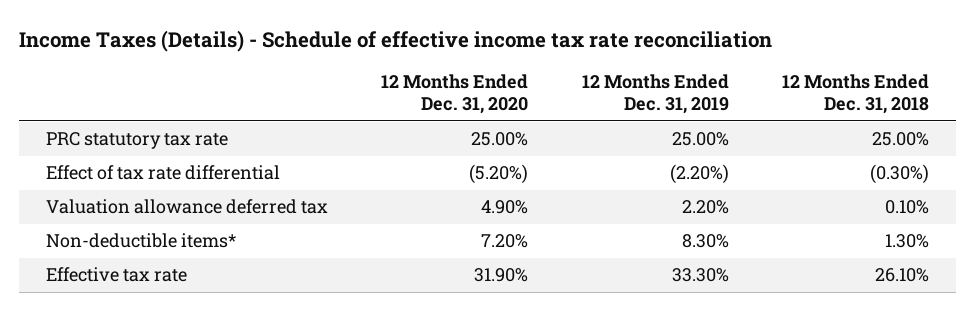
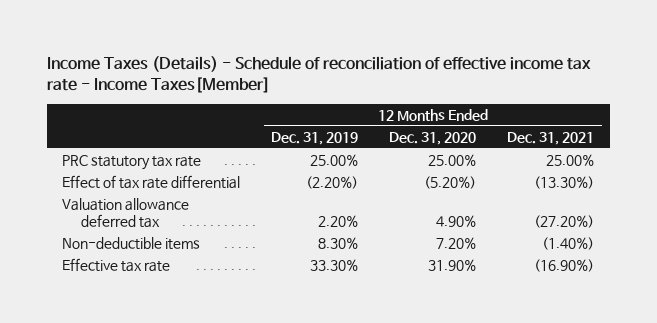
- Income Taxes (Details) - Schedule of effective income tax rate reconciliation
+ Income Taxes (Details) - Schedule of reconciliation of effective income tax rate - Income Taxes[Member]
- | 12 Months Ended Dec. 31, 2020 | 12 Months Ended Dec. 31, 2019 | 12 Months Ended Dec. 31, 2018
+ | 12 Months Ended Dec. 31, 2019 | 12 Months Ended Dec. 31, 2020 | 12 Months Ended Dec. 31, 2021
- Non-deductible items* | 7.20% | 8.30% | 1.30%
+ Non-deductible items | 8.30% | 7.20% | (1.40%)

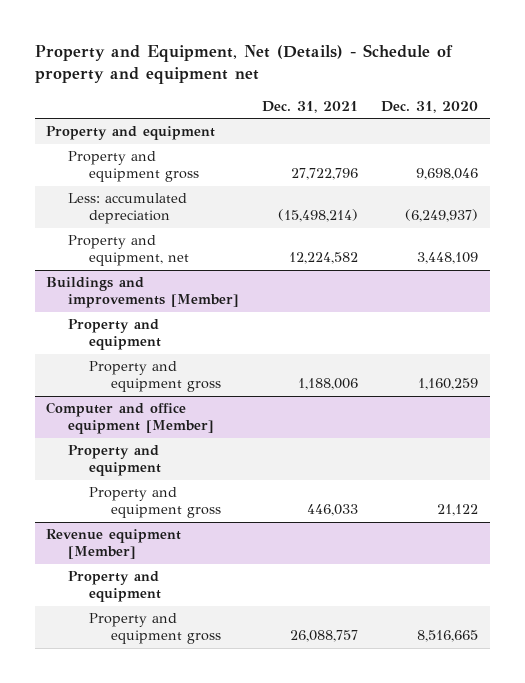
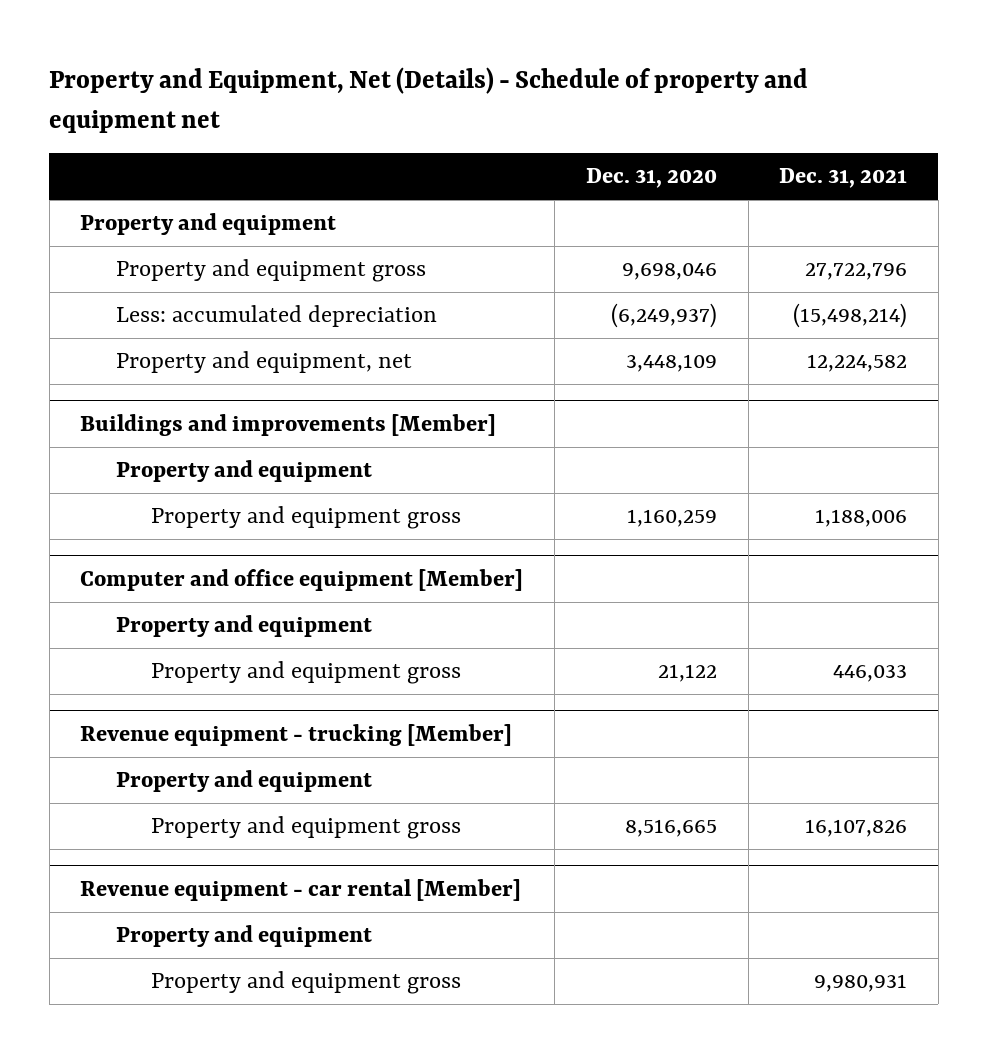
- | Dec. 31, 2021 | Dec. 31, 2020
+ | Dec. 31, 2020 | Dec. 31, 2021
- Revenue equipment [Member]
+ Revenue equipment - trucking [Member]
- Property and equipment gross | 26,088,757 | 8,516,665
+ Property and equipment gross | 8,516,665 | 16,107,826
+ Revenue equipment - car rental [Member]
+ Property and equipment
+ Property and equipment gross | | 9,980,931

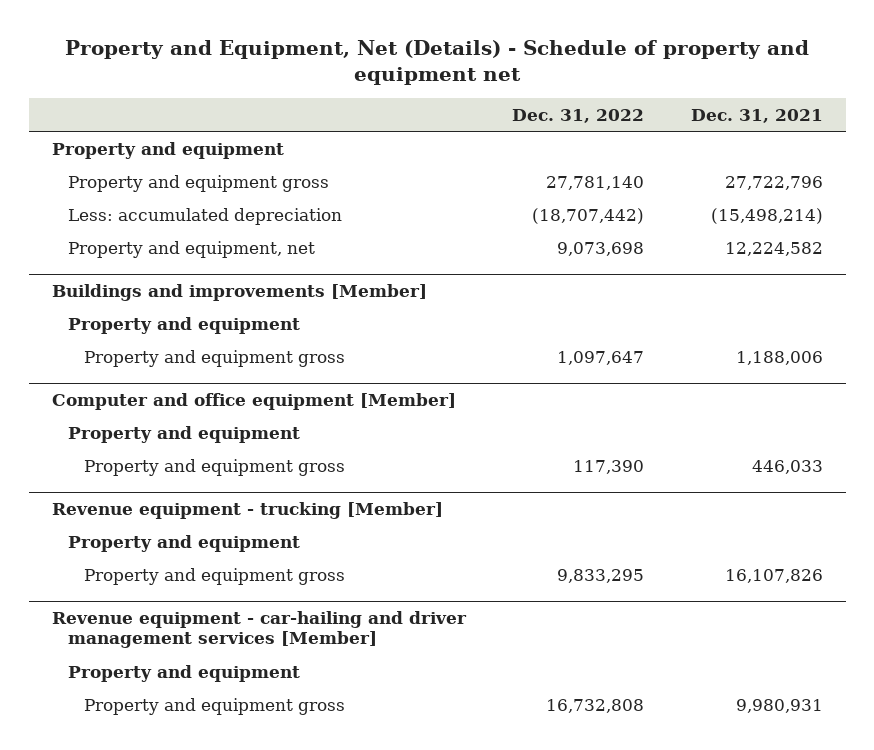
- | Dec. 31, 2020 | Dec. 31, 2021
+ | Dec. 31, 2022 | Dec. 31, 2021
- Revenue equipment - car rental [Member]
+ Revenue equipment - car-hailing and driver management services [Member]

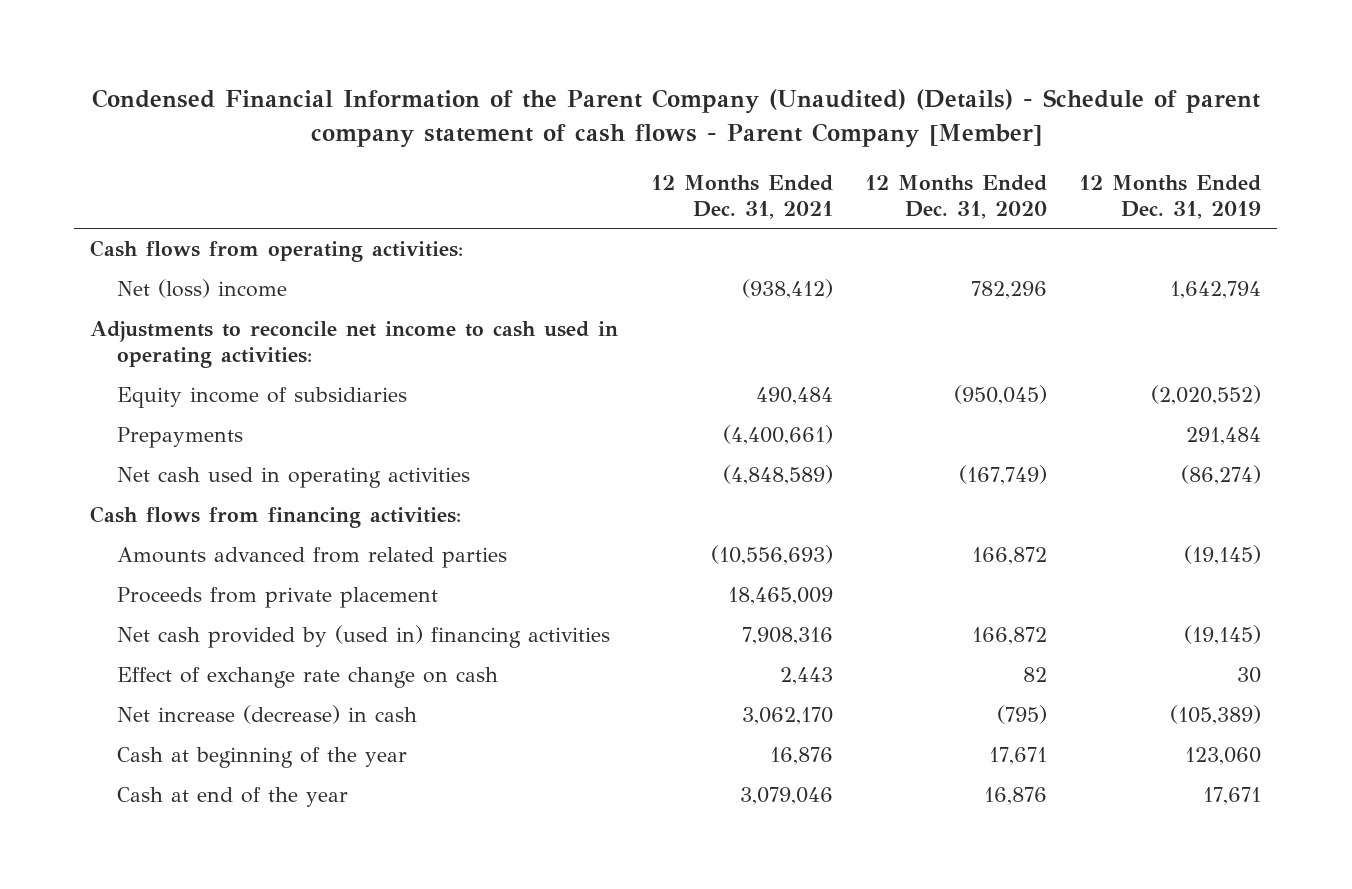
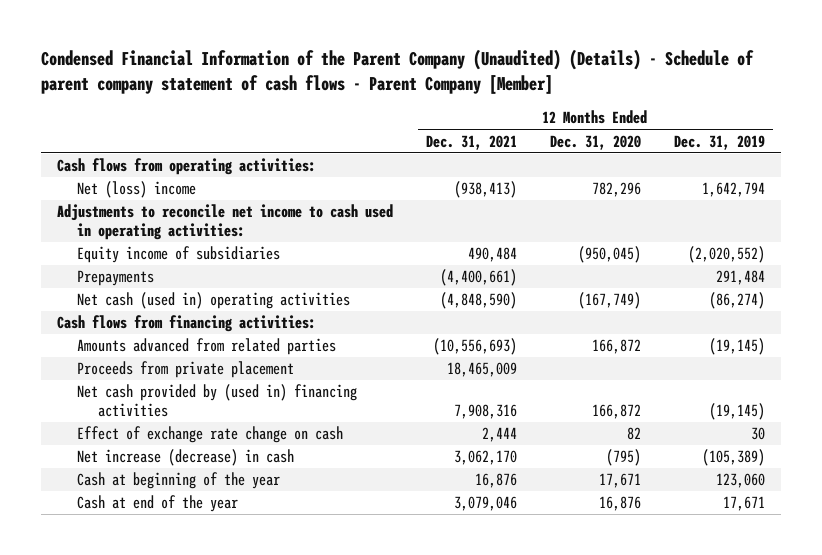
- Net (loss) income | (938,412) | 782,296 | 1,642,794
+ Net (loss) income | (938,413) | 782,296 | 1,642,794
- Net cash used in operating activities | (4,848,589) | (167,749) | (86,274)
+ Net cash (used in) operating activities | (4,848,590) | (167,749) | (86,274)
- Effect of exchange rate change on cash | 2,443 | 82 | 30
+ Effect of exchange rate change on cash | 2,444 | 82 | 30

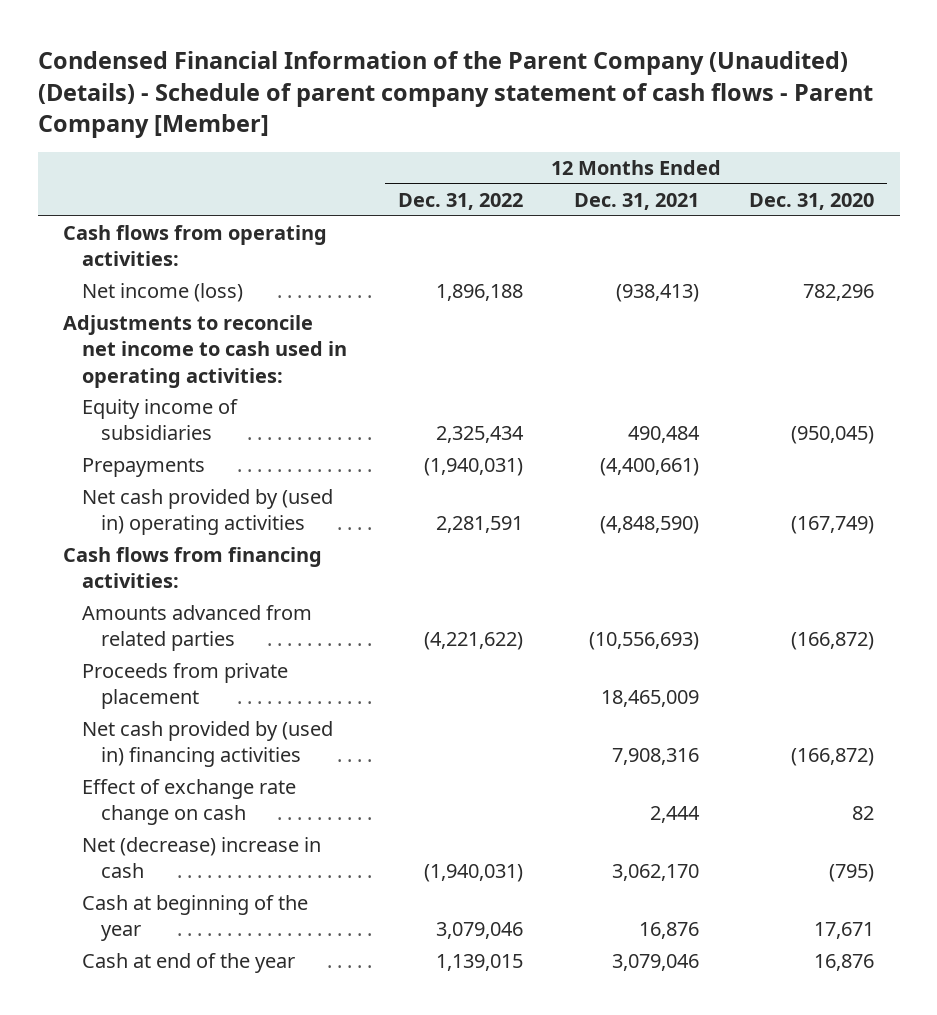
- | 12 Months Ended Dec. 31, 2021 | 12 Months Ended Dec. 31, 2020 | 12 Months Ended Dec. 31, 2019
+ | 12 Months Ended Dec. 31, 2022 | 12 Months Ended Dec. 31, 2021 | 12 Months Ended Dec. 31, 2020
- Net (loss) income | (938,413) | 782,296 | 1,642,794
+ Net income (loss) | 1,896,188 | (938,413) | 782,296
- Net cash (used in) operating activities | (4,848,590) | (167,749) | (86,274)
+ Net cash provided by (used in) operating activities | 2,281,591 | (4,848,590) | (167,749)
- Amounts advanced from related parties | (10,556,693) | 166,872 | (19,145)
+ Amounts advanced from related parties | (4,221,622) | (10,556,693) | (166,872)
- Net cash provided by (used in) financing activities | 7,908,316 | 166,872 | (19,145)
+ Net cash provided by (used in) financing activities | | 7,908,316 | (166,872)
- Net increase (decrease) in cash | 3,062,170 | (795) | (105,389)
+ Net (decrease) increase in cash | (1,940,031) | 3,062,170 | (795)

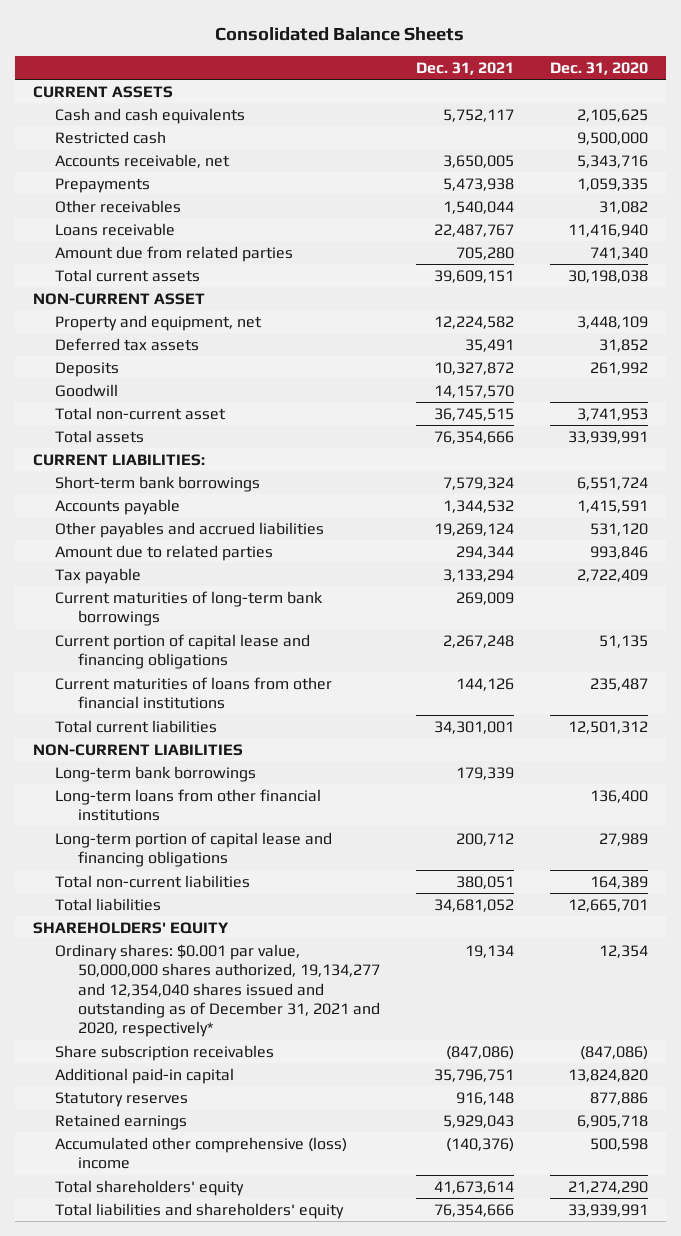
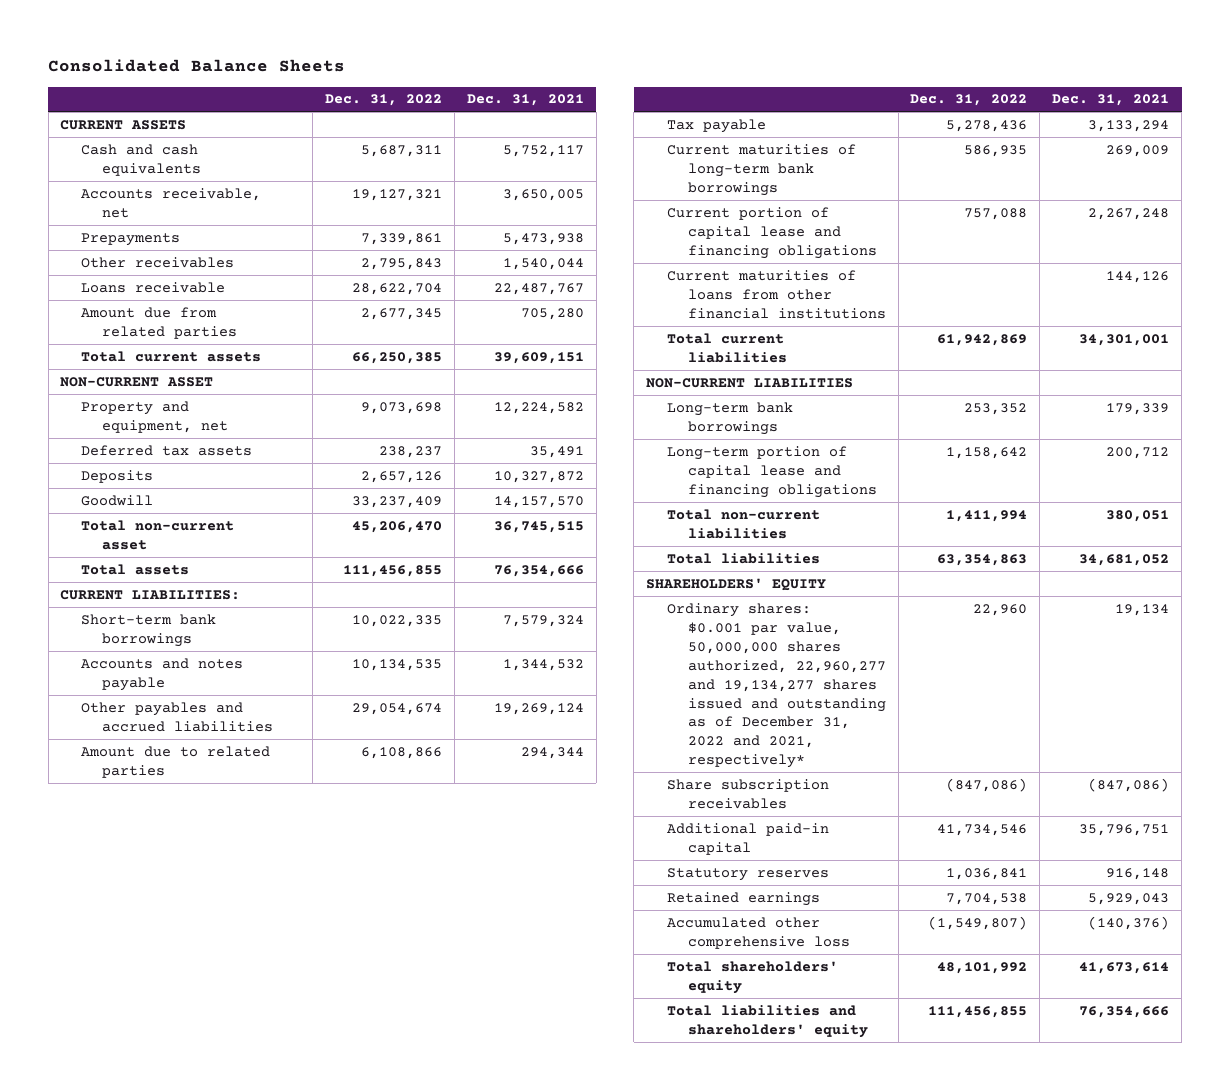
- | Dec. 31, 2021 | Dec. 31, 2020
+ | Dec. 31, 2022 | Dec. 31, 2021
- Restricted cash | | 9,500,000
- Accounts payable | 1,344,532 | 1,415,591
+ Accounts and notes payable | 10,134,535 | 1,344,532
- Long-term loans from other financial institutions | | 136,400
- Ordinary shares: $0.001 par value, 50,000,000 shares authorized, 19,134,277 and 12,354,040 shares issued and outstanding as of December 31, 2021 and 2020, respectively* | 19,134 | 12,354
+ Ordinary shares: $0.001 par value, 50,000,000 shares authorized, 22,960,277 and 19,134,277 shares issued and outstanding as of December 31, 2022 and 2021, respectively* | 22,960 | 19,134
- Accumulated other comprehensive (loss) income | (140,376) | 500,598
+ Accumulated other comprehensive loss | (1,549,807) | (140,376)

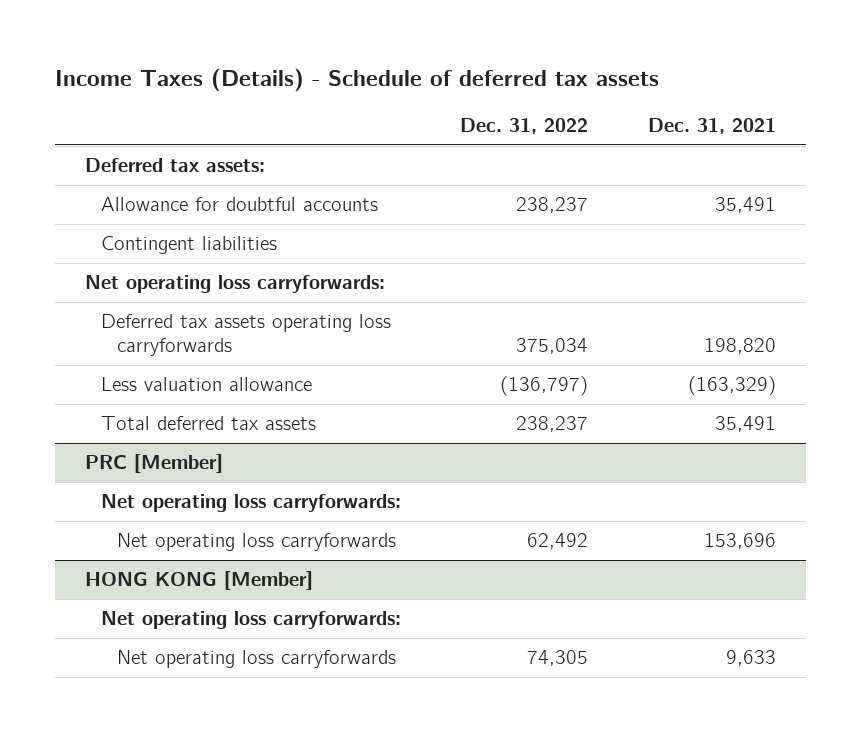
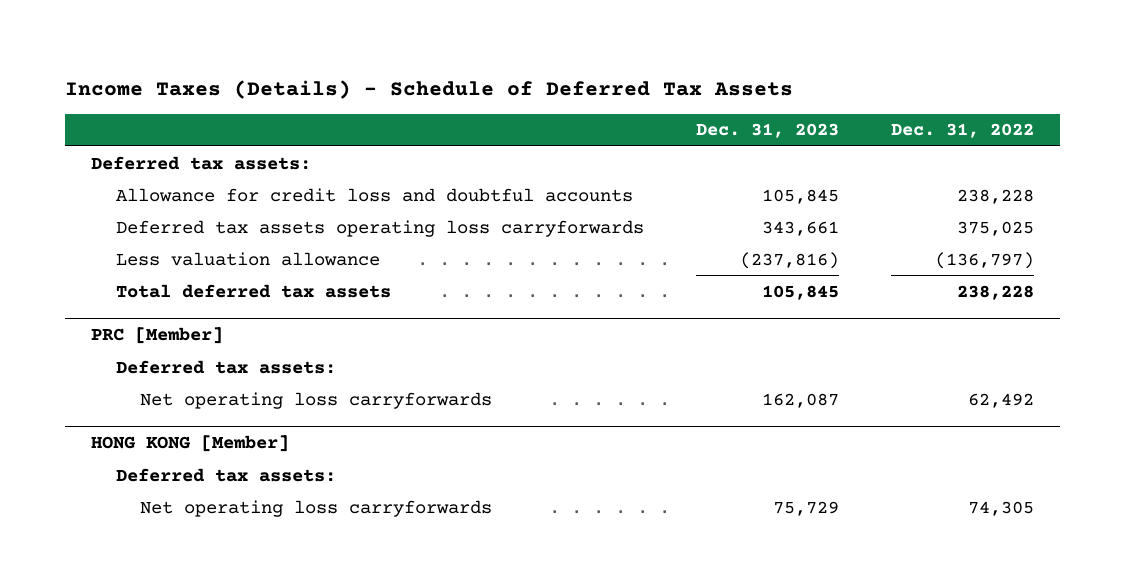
- Income Taxes (Details) - Schedule of deferred tax assets
+ Income Taxes (Details) - Schedule of Deferred Tax Assets
- | Dec. 31, 2022 | Dec. 31, 2021
+ | Dec. 31, 2023 | Dec. 31, 2022
- Allowance for doubtful accounts | 238,237 | 35,491
- Contingent liabilities
- Net operating loss carryforwards:
- Deferred tax assets operating loss carryforwards | 375,034 | 198,820
+ Allowance for credit loss and doubtful accounts | 105,845 | 238,228
+ Deferred tax assets operating loss carryforwards | 343,661 | 375,025
- Total deferred tax assets | 238,237 | 35,491
+ Total deferred tax assets | 105,845 | 238,228
@ PRC [Member]
- Net operating loss carryforwards:
+ Deferred tax assets:
@ HONG KONG [Member]
- Net operating loss carryforwards:
+ Deferred tax assets:

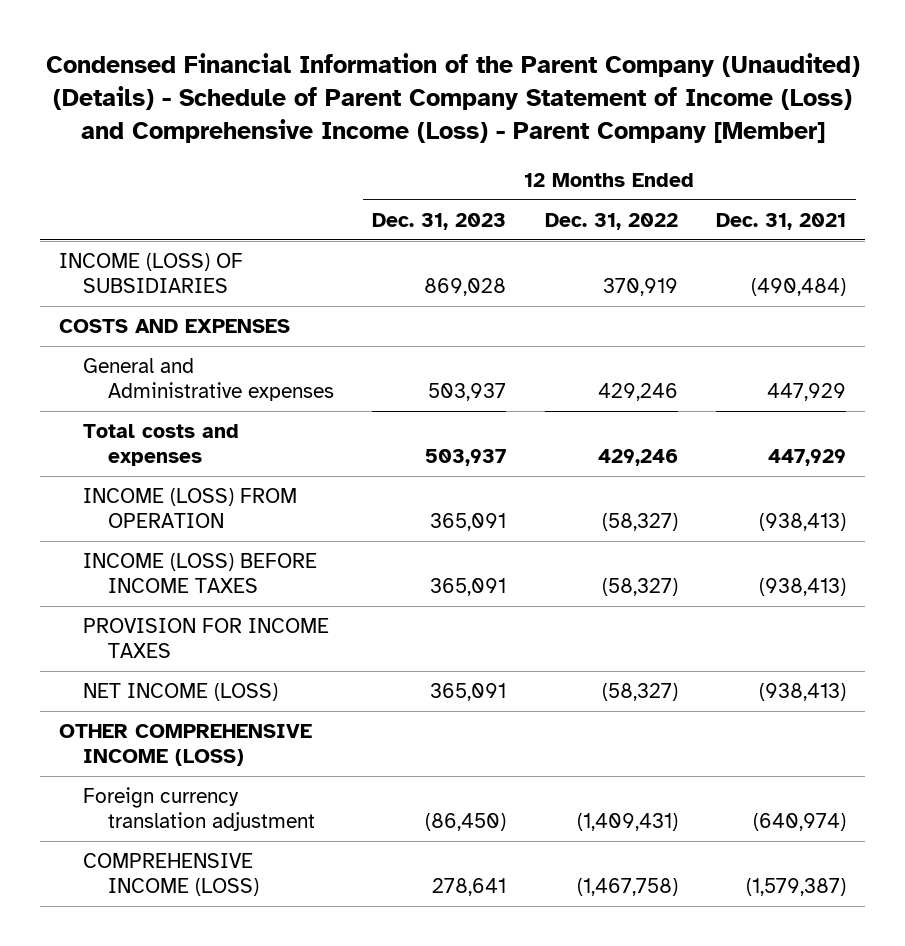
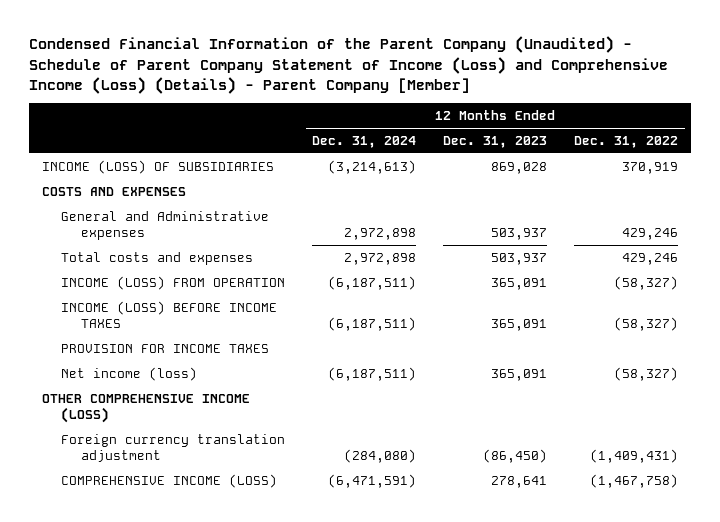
- Condensed Financial Information of the Parent Company (Unaudited) (Details) - Schedule of Parent Company Statement of Income (Loss) and Comprehensive Income (Loss) - Parent Company [Member]
+ Condensed Financial Information of the Parent Company (Unaudited) - Schedule of Parent Company Statement of Income (Loss) and Comprehensive Income (Loss) (Details) - Parent Company [Member]
- | 12 Months Ended Dec. 31, 2023 | 12 Months Ended Dec. 31, 2022 | 12 Months Ended Dec. 31, 2021
+ | 12 Months Ended Dec. 31, 2024 | 12 Months Ended Dec. 31, 2023 | 12 Months Ended Dec. 31, 2022
- NET INCOME (LOSS) | 365,091 | (58,327) | (938,413)
+ Net income (loss) | (6,187,511) | 365,091 | (58,327)

